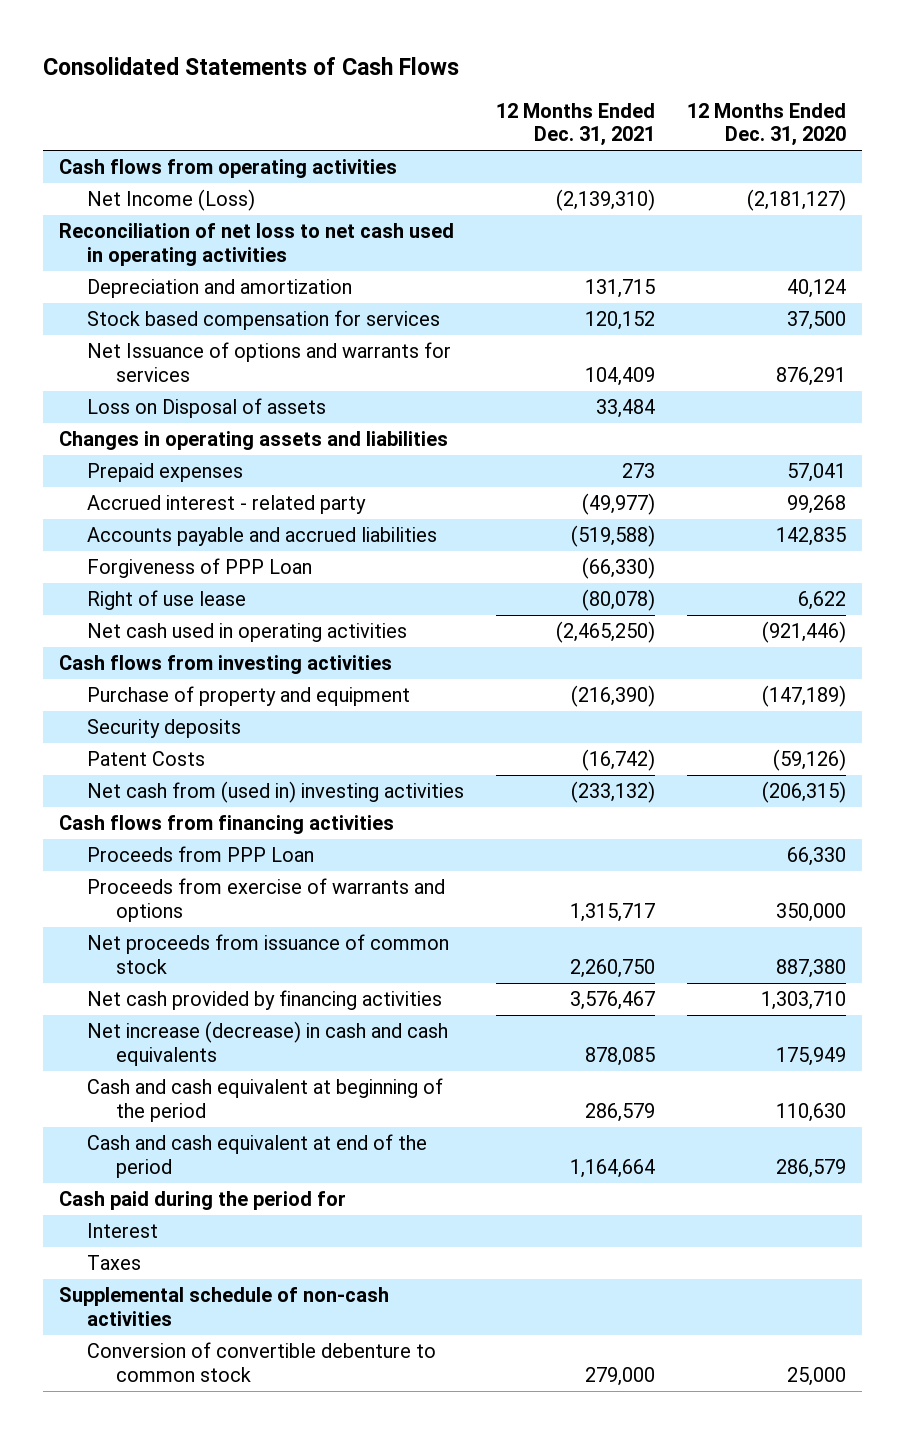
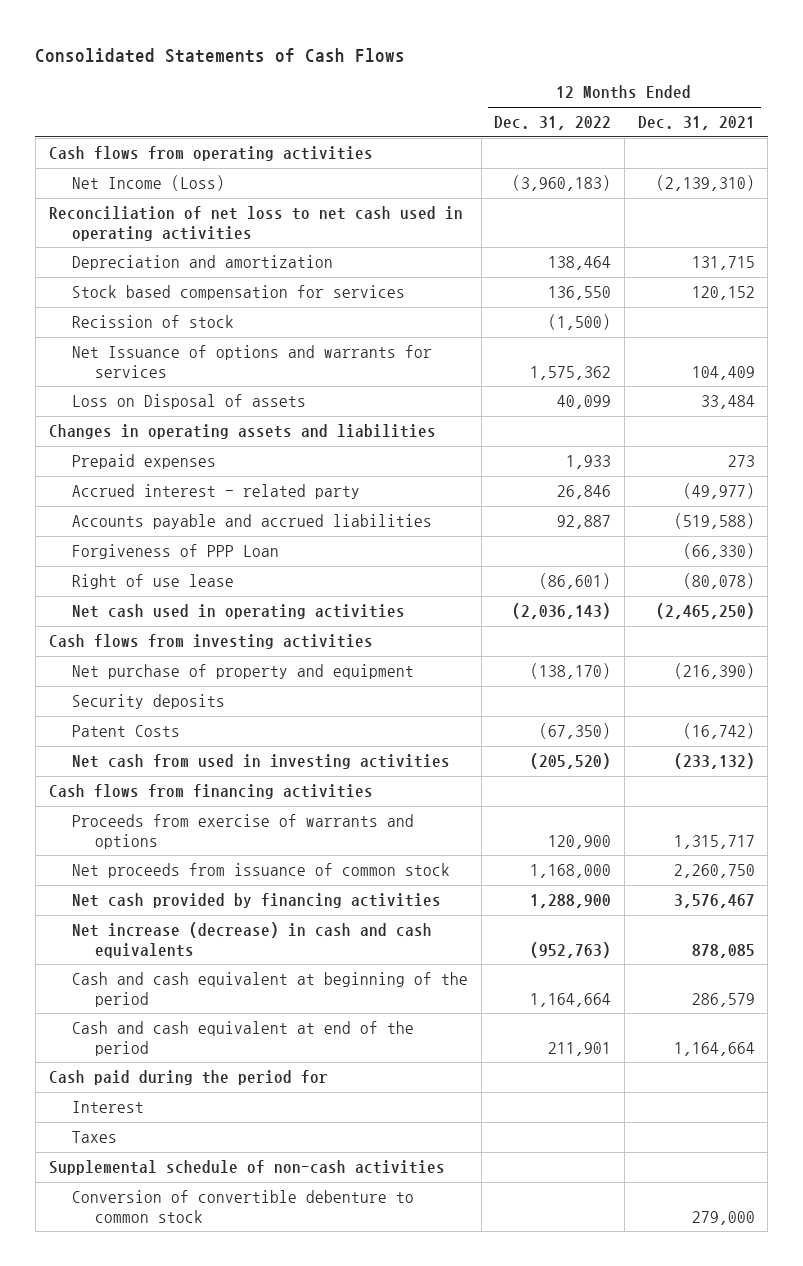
- | 12 Months Ended Dec. 31, 2021 | 12 Months Ended Dec. 31, 2020
+ | 12 Months Ended Dec. 31, 2022 | 12 Months Ended Dec. 31, 2021
+ Recission of stock | (1,500) |
- Purchase of property and equipment | (216,390) | (147,189)
+ Net purchase of property and equipment | (138,170) | (216,390)
- Net cash from (used in) investing activities | (233,132) | (206,315)
+ Net cash from used in investing activities | (205,520) | (233,132)
- Proceeds from PPP Loan | | 66,330

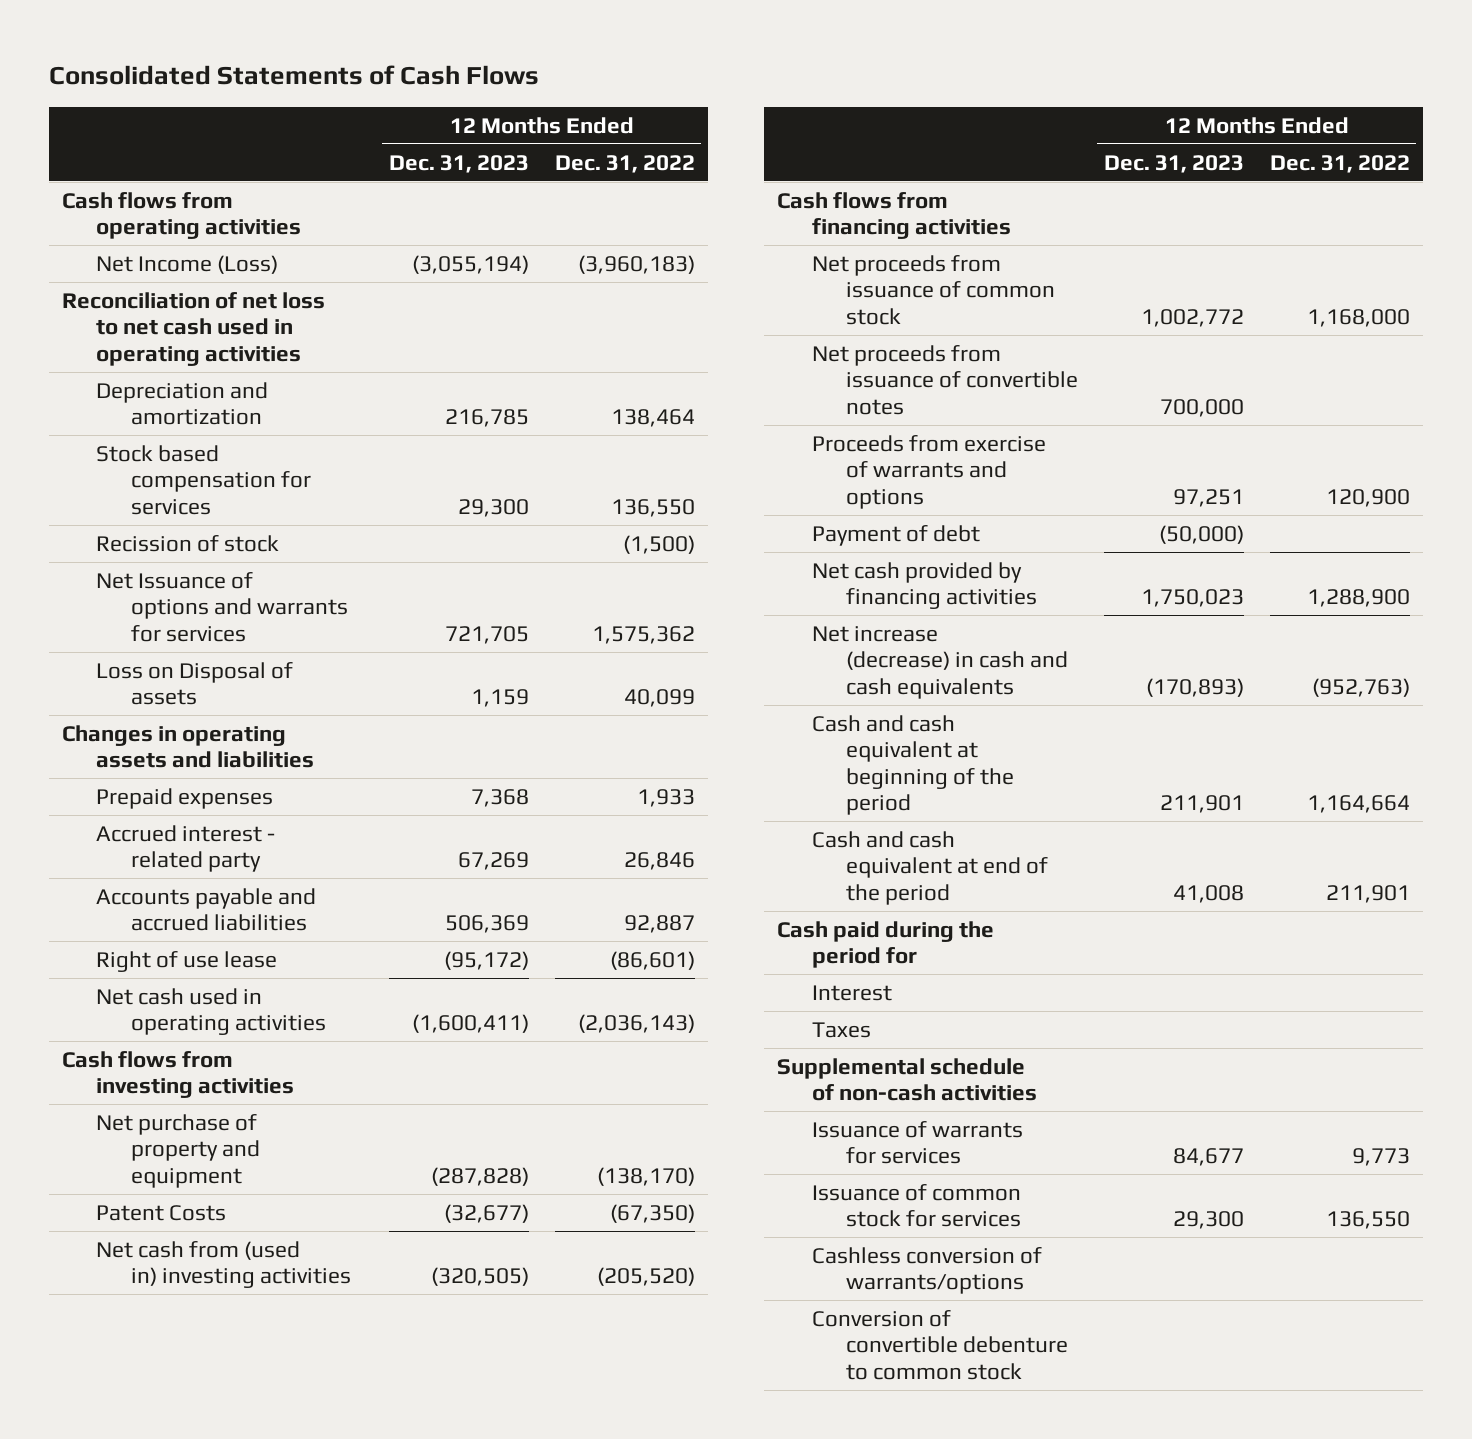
- | 12 Months Ended Dec. 31, 2022 | 12 Months Ended Dec. 31, 2021
+ | 12 Months Ended Dec. 31, 2023 | 12 Months Ended Dec. 31, 2022
- Forgiveness of PPP Loan | | (66,330)
- Security deposits
- Net cash from used in investing activities | (205,520) | (233,132)
+ Net cash from (used in) investing activities | (320,505) | (205,520)
+ Net proceeds from issuance of convertible notes | 700,000 |
moved down: Proceeds from exercise of warrants and options | 97,251 | 120,900
+ Payment of debt | (50,000) |
+ Issuance of warrants for services | 84,677 | 9,773
+ Issuance of common stock for services | 29,300 | 136,550
+ Cashless conversion of warrants/options

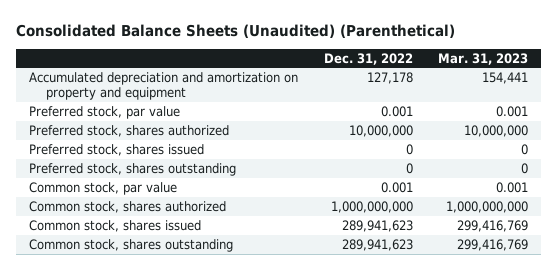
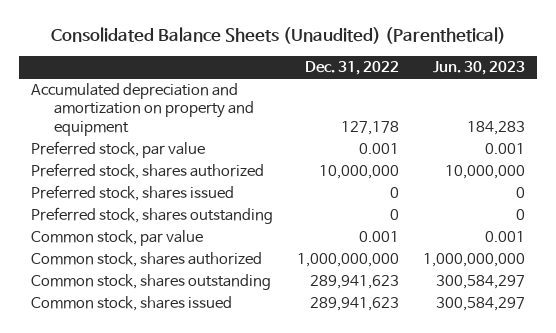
- | Dec. 31, 2022 | Mar. 31, 2023
+ | Dec. 31, 2022 | Jun. 30, 2023
moved down: Common stock, shares issued | 289,941,623 | 300,584,297

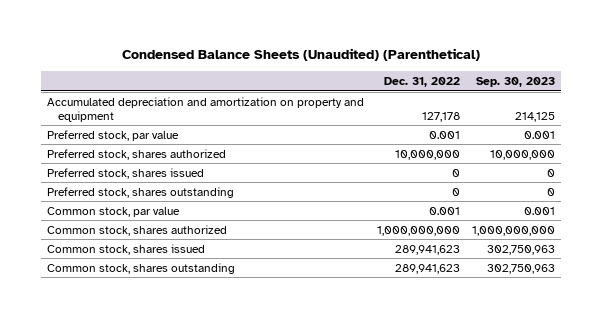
- Consolidated Balance Sheets (Unaudited) (Parenthetical)
+ Condensed Balance Sheets (Unaudited) (Parenthetical)
- | Dec. 31, 2022 | Jun. 30, 2023
+ | Dec. 31, 2022 | Sep. 30, 2023
moved down: Common stock, shares outstanding | 289,941,623 | 302,750,963

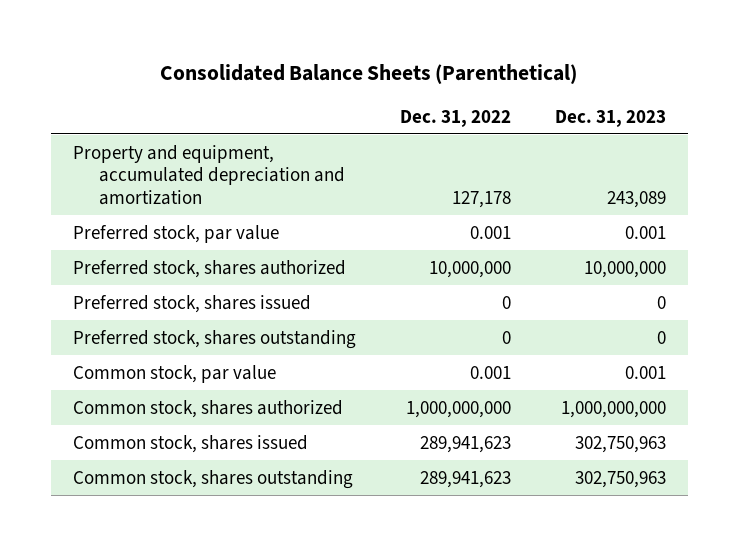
- Condensed Balance Sheets (Unaudited) (Parenthetical)
+ Consolidated Balance Sheets (Parenthetical)
- | Dec. 31, 2022 | Sep. 30, 2023
+ | Dec. 31, 2022 | Dec. 31, 2023
- Accumulated depreciation and amortization on property and equipment | 127,178 | 214,125
+ Property and equipment, accumulated depreciation and amortization | 127,178 | 243,089

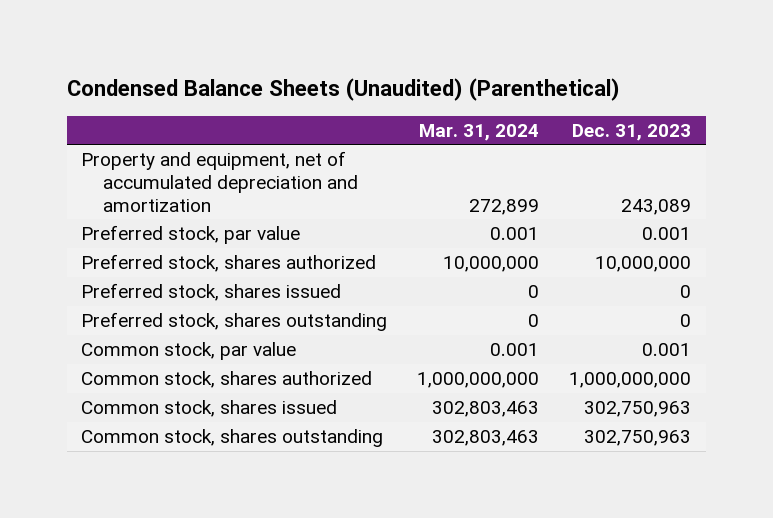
- Consolidated Balance Sheets (Parenthetical)
+ Condensed Balance Sheets (Unaudited) (Parenthetical)
- | Dec. 31, 2022 | Dec. 31, 2023
+ | Mar. 31, 2024 | Dec. 31, 2023
- Property and equipment, accumulated depreciation and amortization | 127,178 | 243,089
+ Property and equipment, net of accumulated depreciation and amortization | 272,899 | 243,089

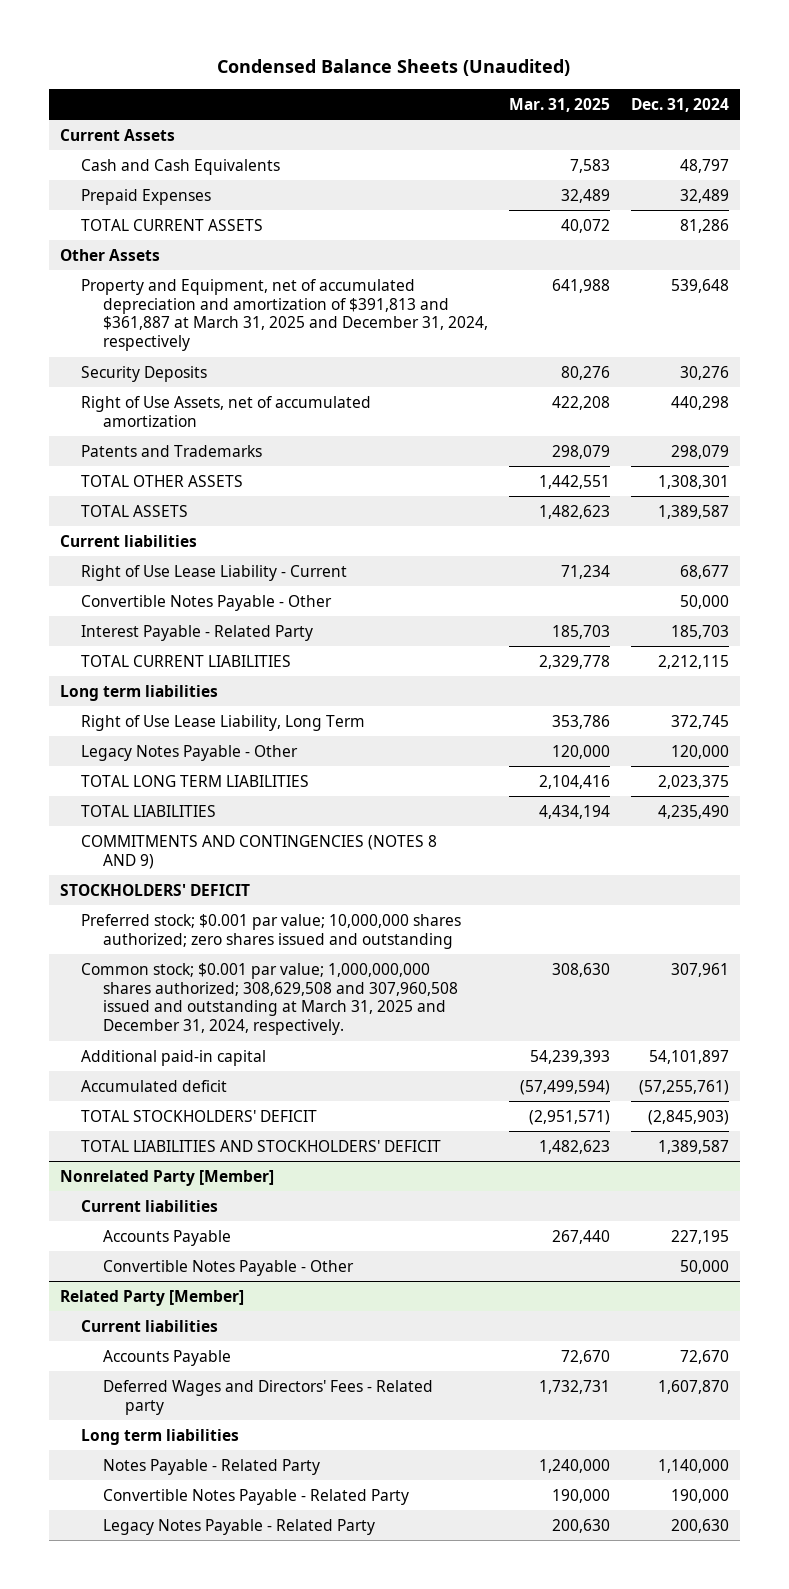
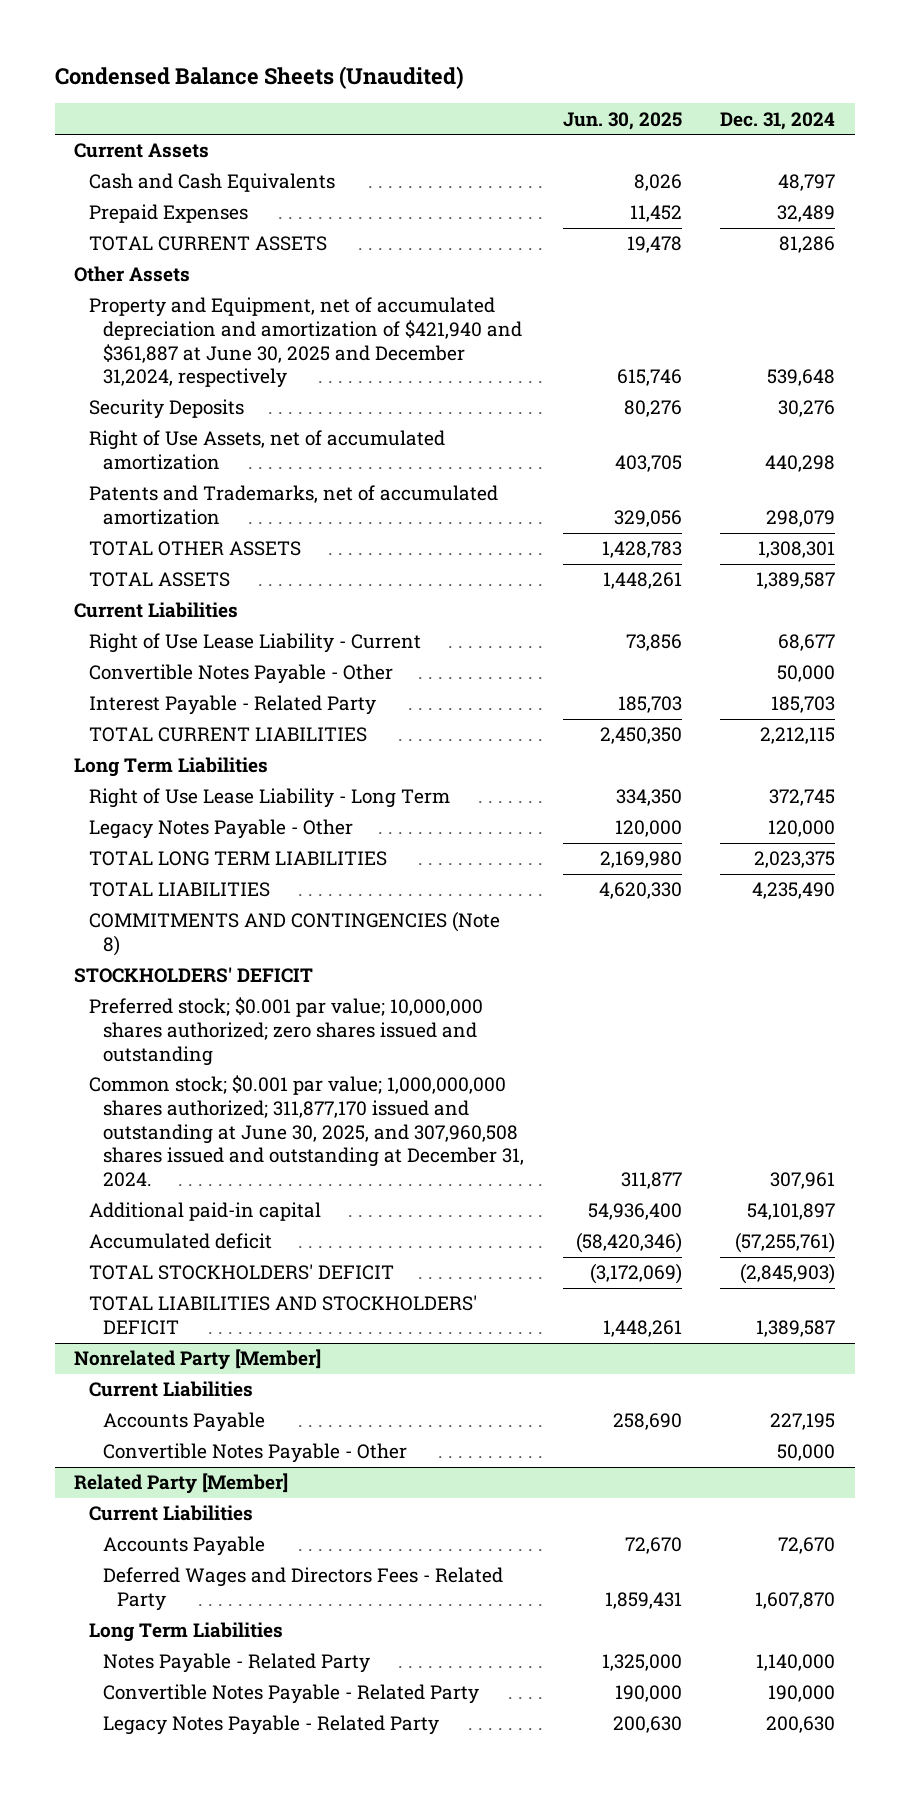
- | Mar. 31, 2025 | Dec. 31, 2024
+ | Jun. 30, 2025 | Dec. 31, 2024
- Property and Equipment, net of accumulated depreciation and amortization of $391,813 and $361,887 at March 31, 2025 and December 31, 2024, respectively | 641,988 | 539,648
+ Property and Equipment, net of accumulated depreciation and amortization of $421,940 and $361,887 at June 30, 2025 and December 31,2024, respectively | 615,746 | 539,648
- Patents and Trademarks | 298,079 | 298,079
+ Patents and Trademarks, net of accumulated amortization | 329,056 | 298,079
- Current liabilities
+ Current Liabilities
- Long term liabilities
- Right of Use Lease Liability, Long Term | 353,786 | 372,745
+ Long Term Liabilities
+ Right of Use Lease Liability - Long Term | 334,350 | 372,745
- COMMITMENTS AND CONTINGENCIES (NOTES 8 AND 9)
+ COMMITMENTS AND CONTINGENCIES (Note 8)
- Common stock; $0.001 par value; 1,000,000,000 shares authorized; 308,629,508 and 307,960,508 issued and outstanding at March 31, 2025 and December 31, 2024, respectively. | 308,630 | 307,961
+ Common stock; $0.001 par value; 1,000,000,000 shares authorized; 311,877,170 issued and outstanding at June 30, 2025, and 307,960,508 shares issued and outstanding at December 31, 2024. | 311,877 | 307,961
@ Nonrelated Party [Member]
- Current liabilities
+ Current Liabilities
@ Related Party [Member]
- Current liabilities
+ Current Liabilities
- Deferred Wages and Directors' Fees - Related party | 1,732,731 | 1,607,870
- Long term liabilities
+ Deferred Wages and Directors Fees - Related Party | 1,859,431 | 1,607,870
+ Long Term Liabilities

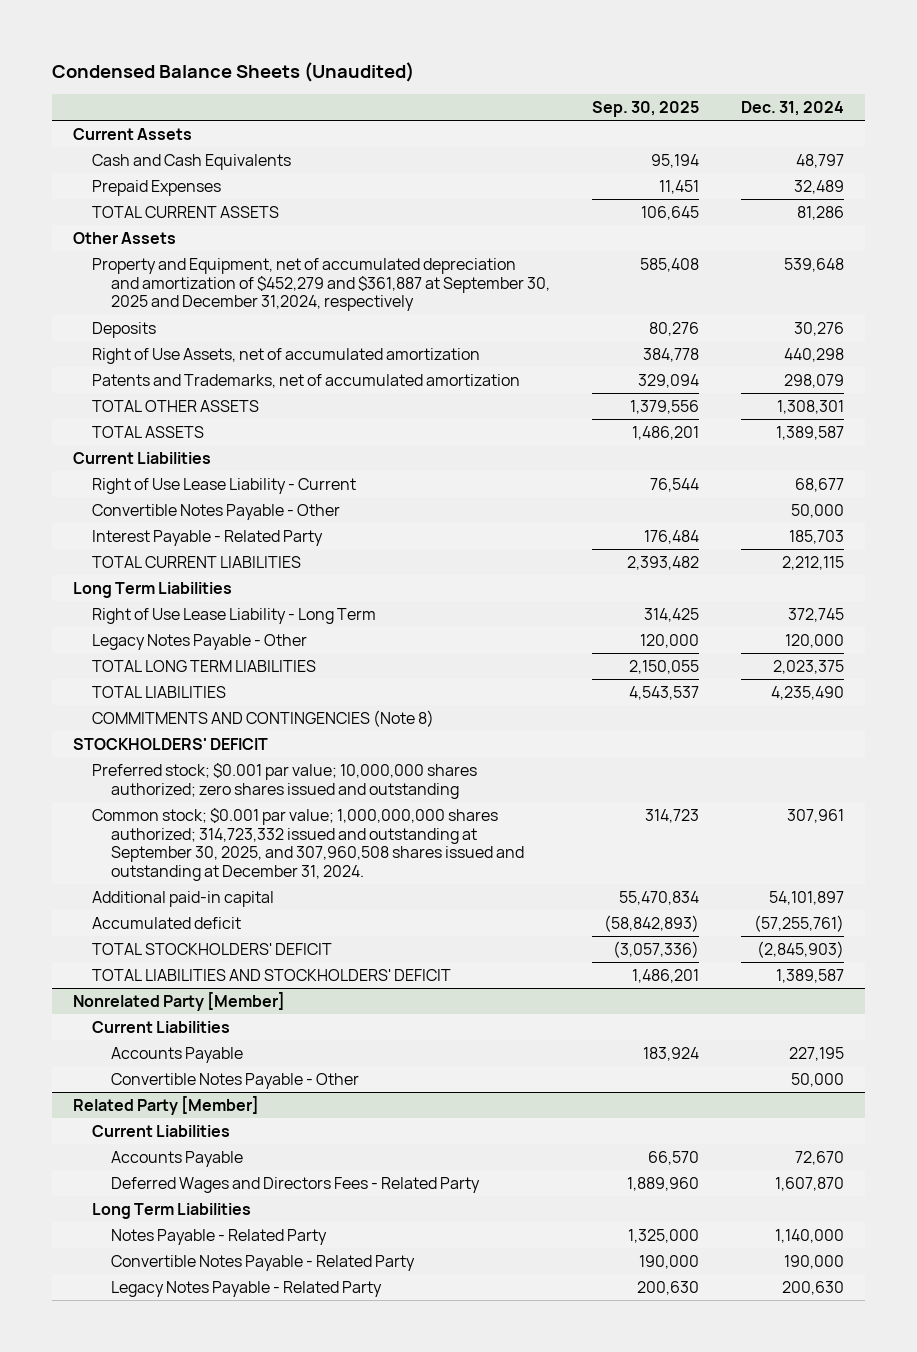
- | Jun. 30, 2025 | Dec. 31, 2024
+ | Sep. 30, 2025 | Dec. 31, 2024
- Property and Equipment, net of accumulated depreciation and amortization of $421,940 and $361,887 at June 30, 2025 and December 31,2024, respectively | 615,746 | 539,648
- Security Deposits | 80,276 | 30,276
+ Property and Equipment, net of accumulated depreciation and amortization of $452,279 and $361,887 at September 30, 2025 and December 31,2024, respectively | 585,408 | 539,648
+ Deposits | 80,276 | 30,276
- Common stock; $0.001 par value; 1,000,000,000 shares authorized; 311,877,170 issued and outstanding at June 30, 2025, and 307,960,508 shares issued and outstanding at December 31, 2024. | 311,877 | 307,961
+ Common stock; $0.001 par value; 1,000,000,000 shares authorized; 314,723,332 issued and outstanding at September 30, 2025, and 307,960,508 shares issued and outstanding at December 31, 2024. | 314,723 | 307,961

